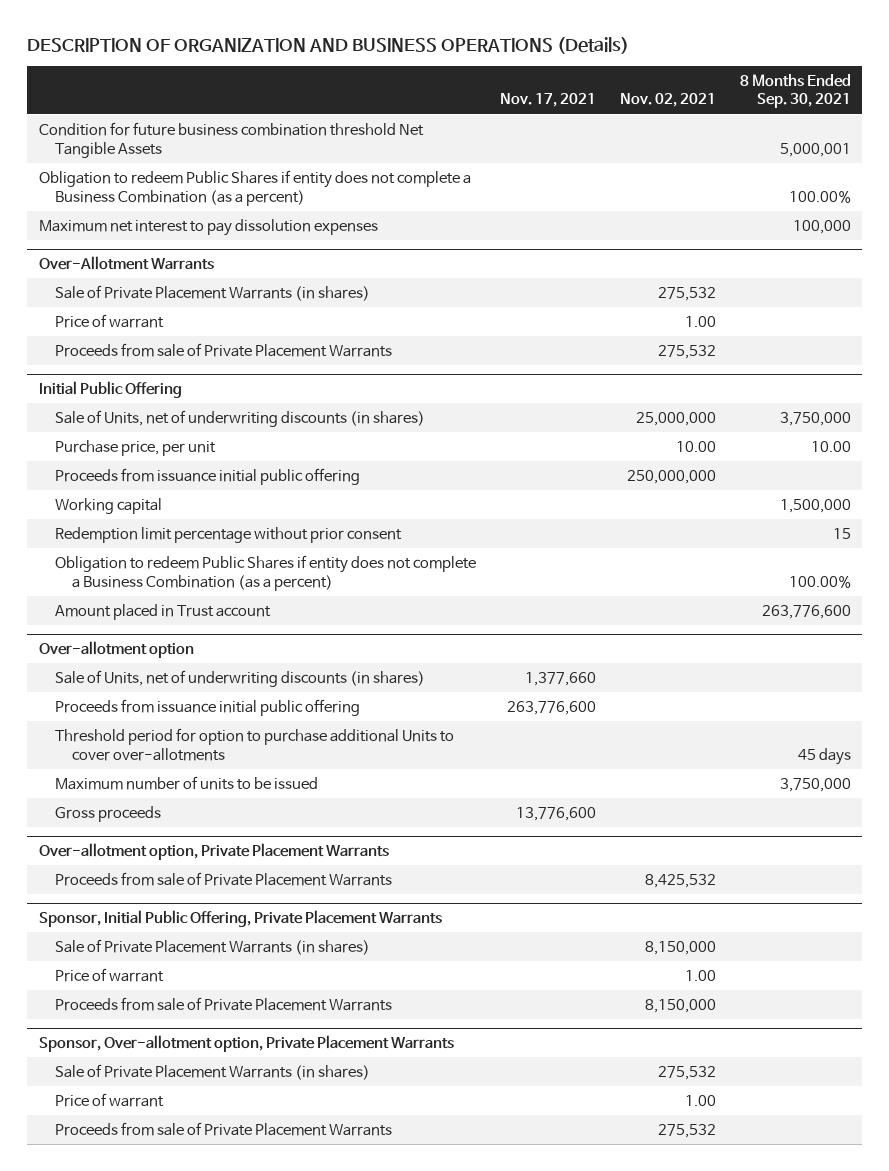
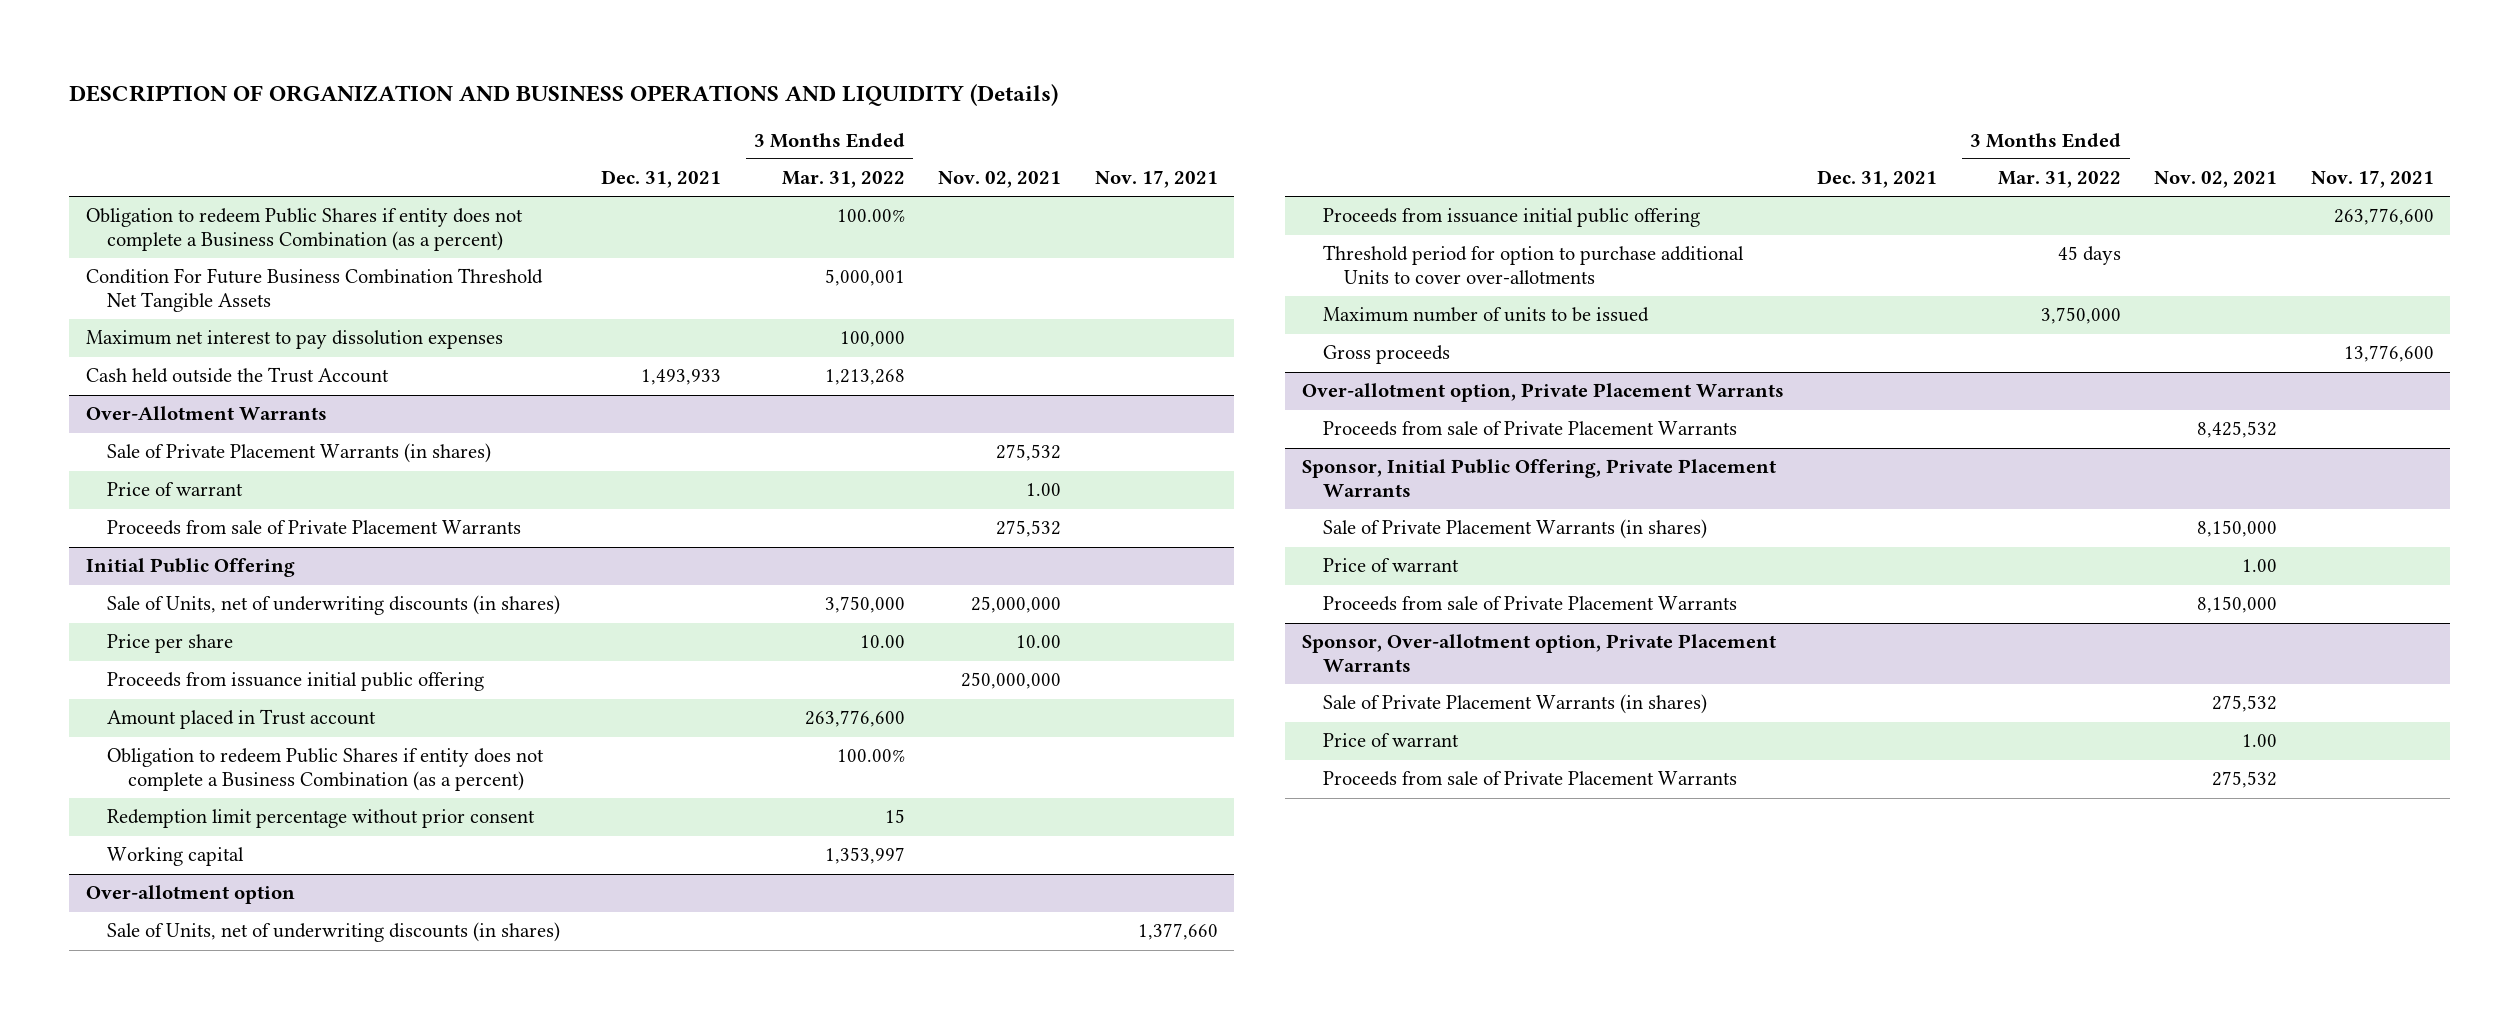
- DESCRIPTION OF ORGANIZATION AND BUSINESS OPERATIONS (Details)
+ DESCRIPTION OF ORGANIZATION AND BUSINESS OPERATIONS AND LIQUIDITY (Details)
- | Nov. 17, 2021 | Nov. 02, 2021 | 8 Months Ended Sep. 30, 2021
+ | Dec. 31, 2021 | 3 Months Ended Mar. 31, 2022 | Nov. 02, 2021 | Nov. 17, 2021
- Condition for future business combination threshold Net Tangible Assets | | | 5,000,001
+ Condition For Future Business Combination Threshold Net Tangible Assets | | 5,000,001 | |
+ Cash held outside the Trust Account | 1,493,933 | 1,213,268 | |
@ Initial Public Offering
- Purchase price, per unit | | 10.00 | 10.00
+ Price per share | | 10.00 | 10.00 |
moved down: Obligation to redeem Public Shares if entity does not complete a Business Combination (as a percent) | | 100.00% | |
moved down: Redemption limit percentage without prior consent | | 15 | |
moved down: Working capital | | 1,353,997 | |

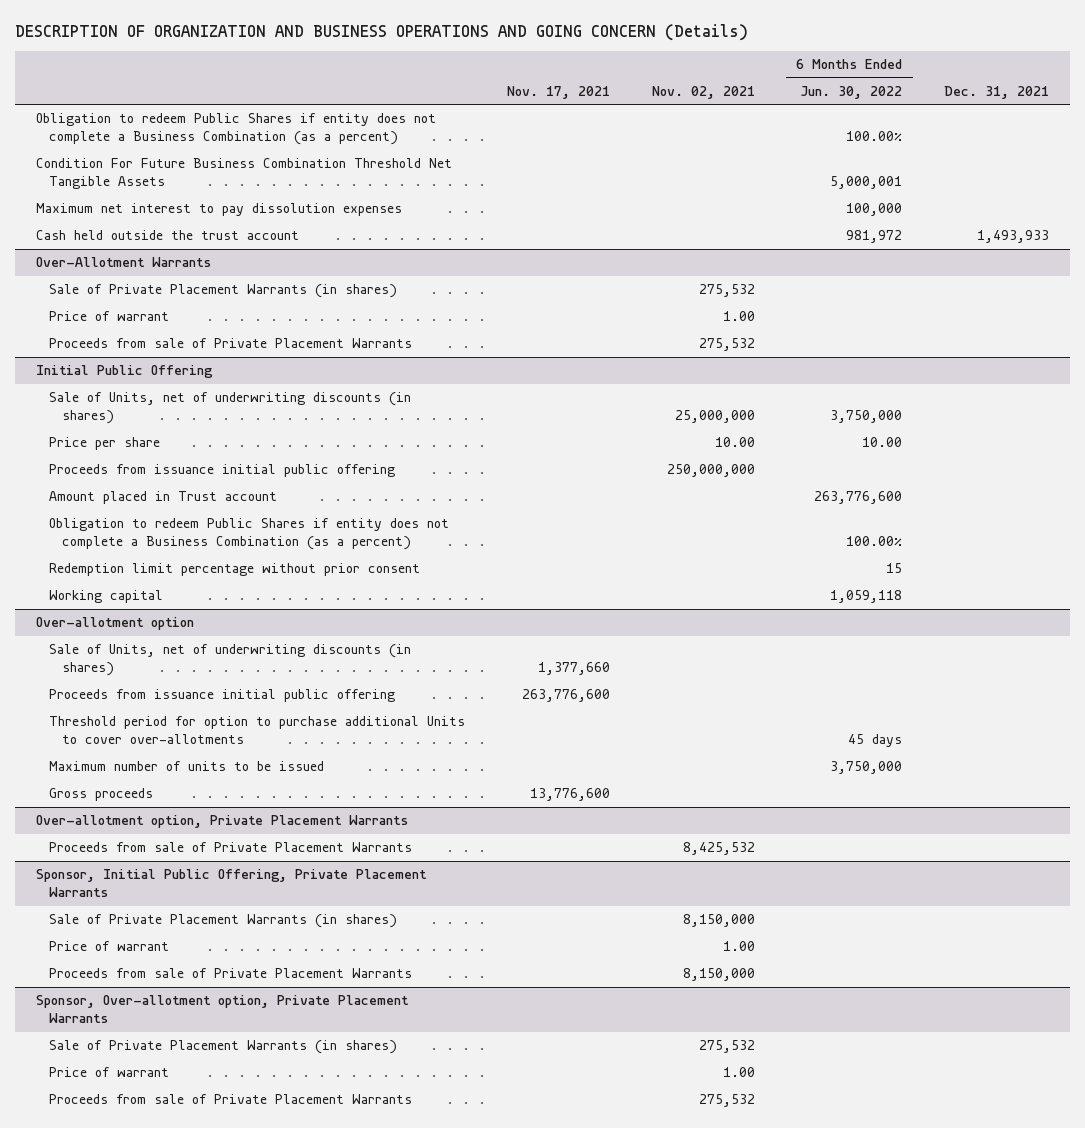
- DESCRIPTION OF ORGANIZATION AND BUSINESS OPERATIONS AND LIQUIDITY (Details)
+ DESCRIPTION OF ORGANIZATION AND BUSINESS OPERATIONS AND GOING CONCERN (Details)
- | Dec. 31, 2021 | 3 Months Ended Mar. 31, 2022 | Nov. 02, 2021 | Nov. 17, 2021
+ | Nov. 17, 2021 | Nov. 02, 2021 | 6 Months Ended Jun. 30, 2022 | Dec. 31, 2021
- Cash held outside the Trust Account | 1,493,933 | 1,213,268 | |
+ Cash held outside the trust account | | | 981,972 | 1,493,933

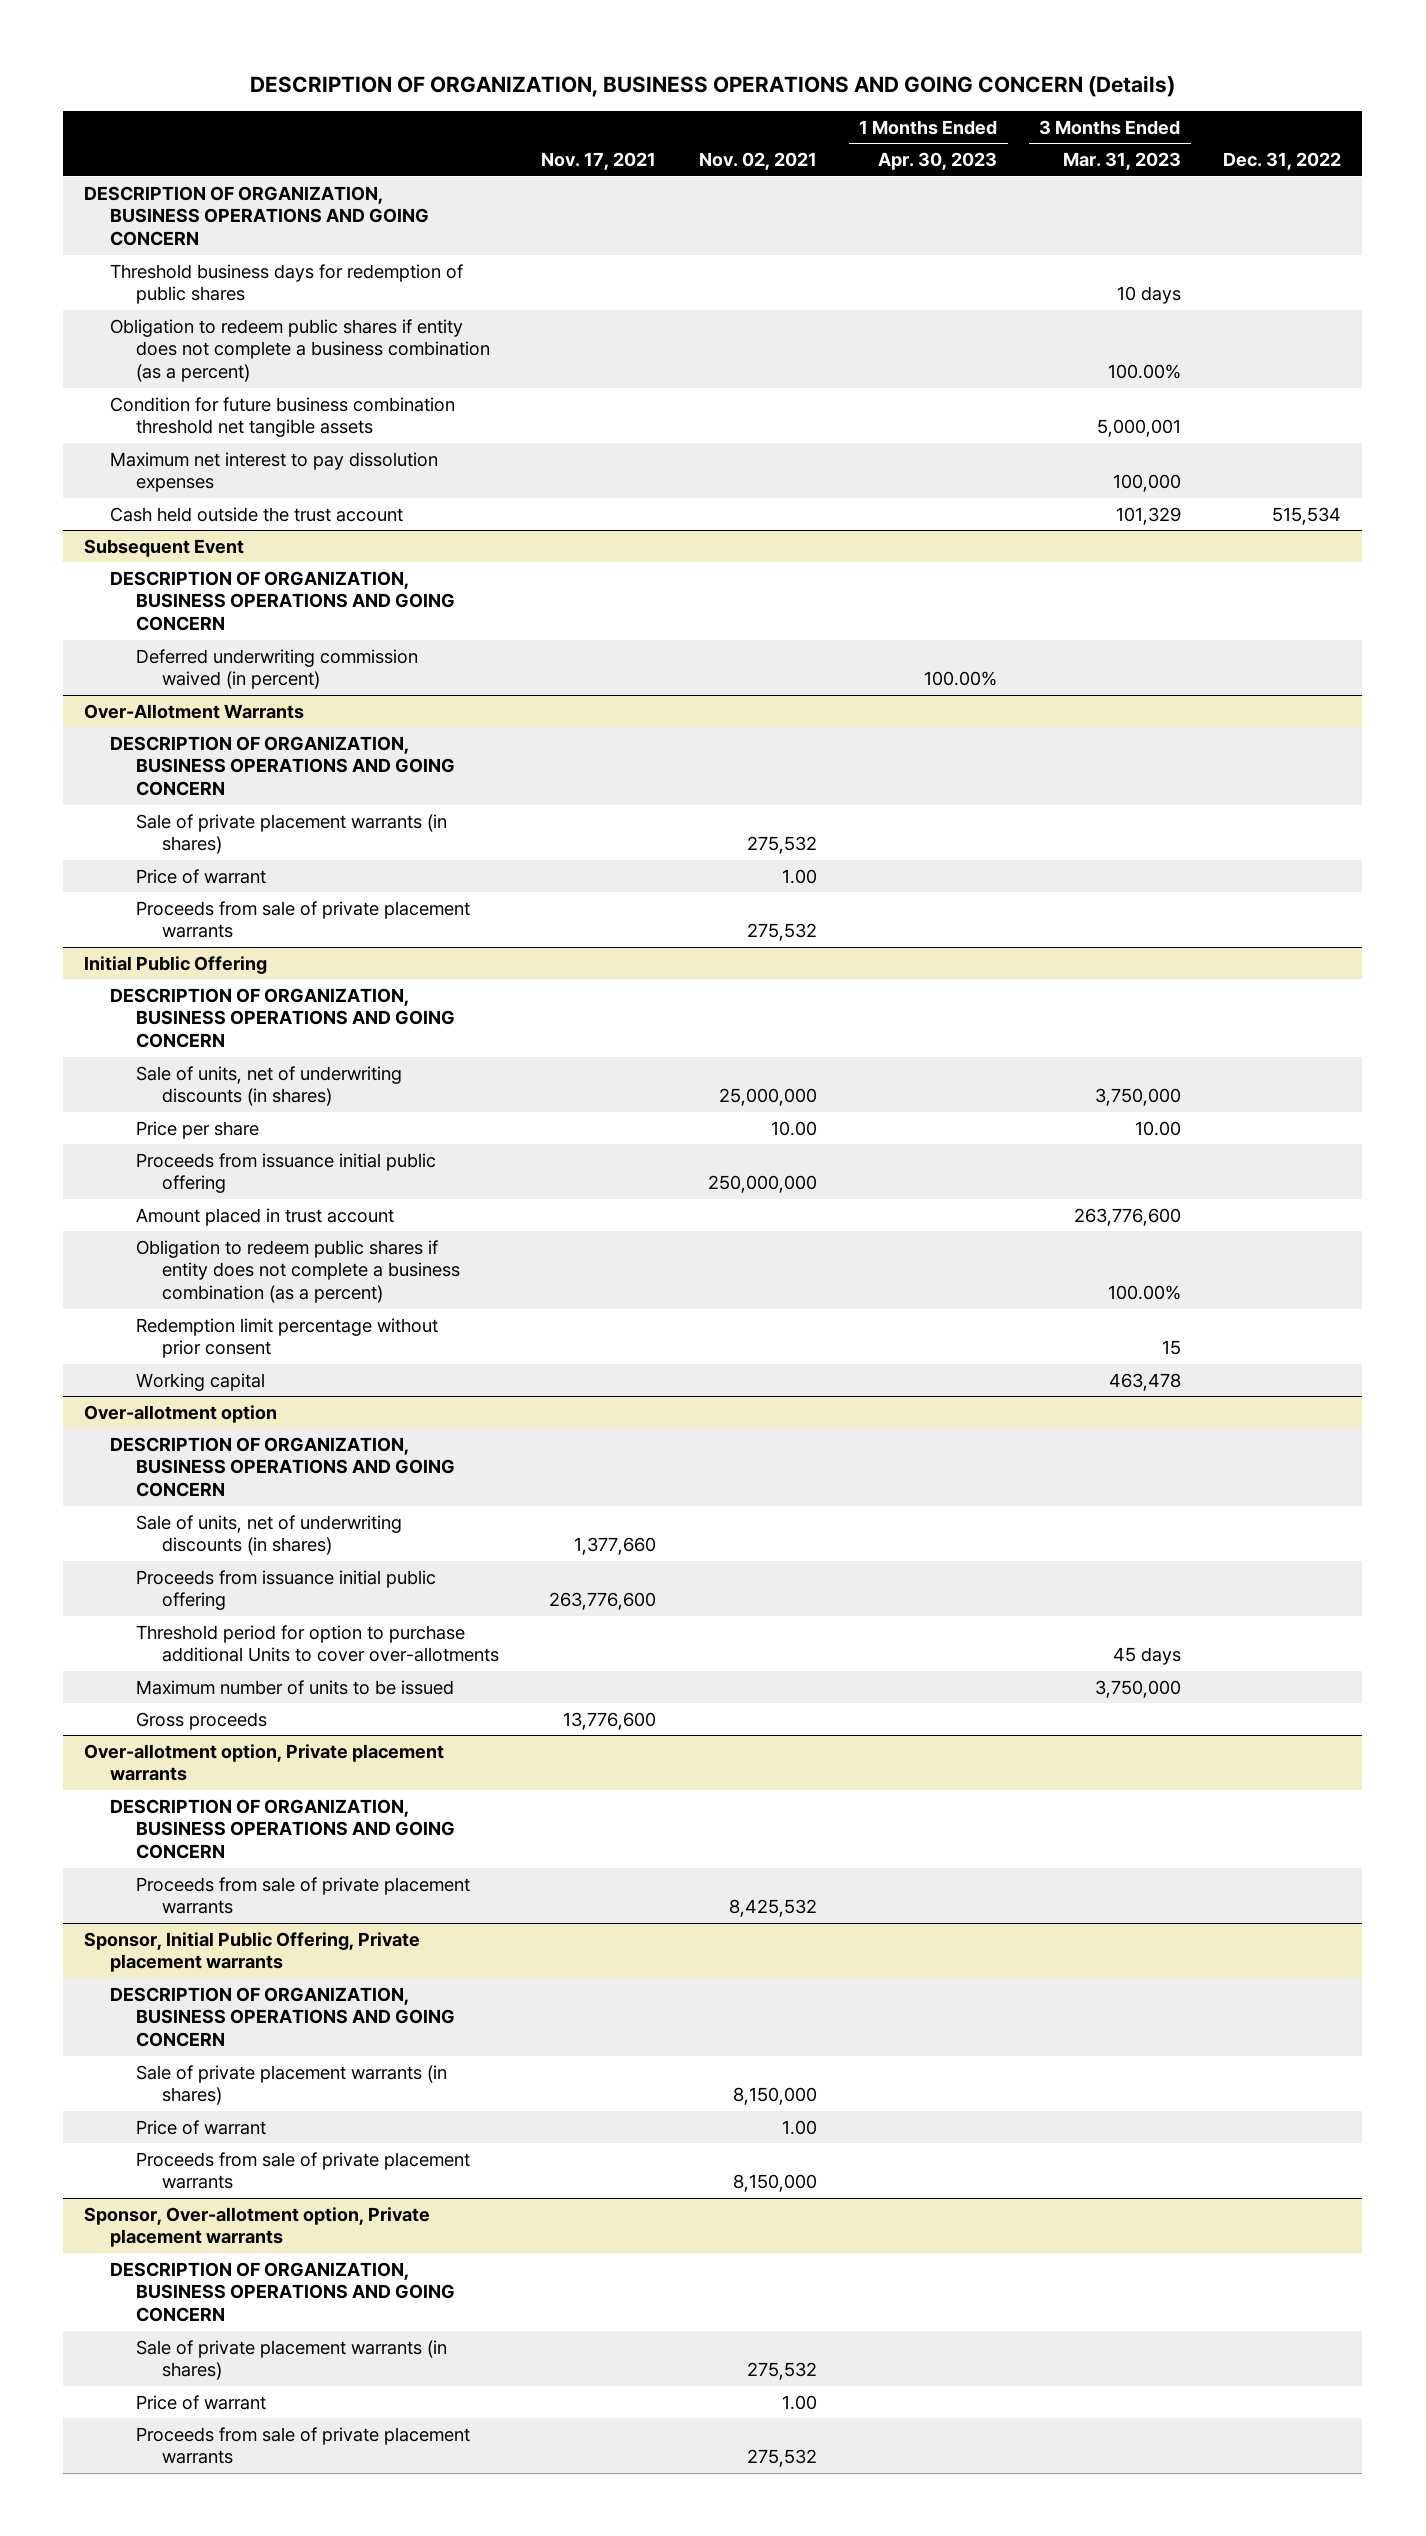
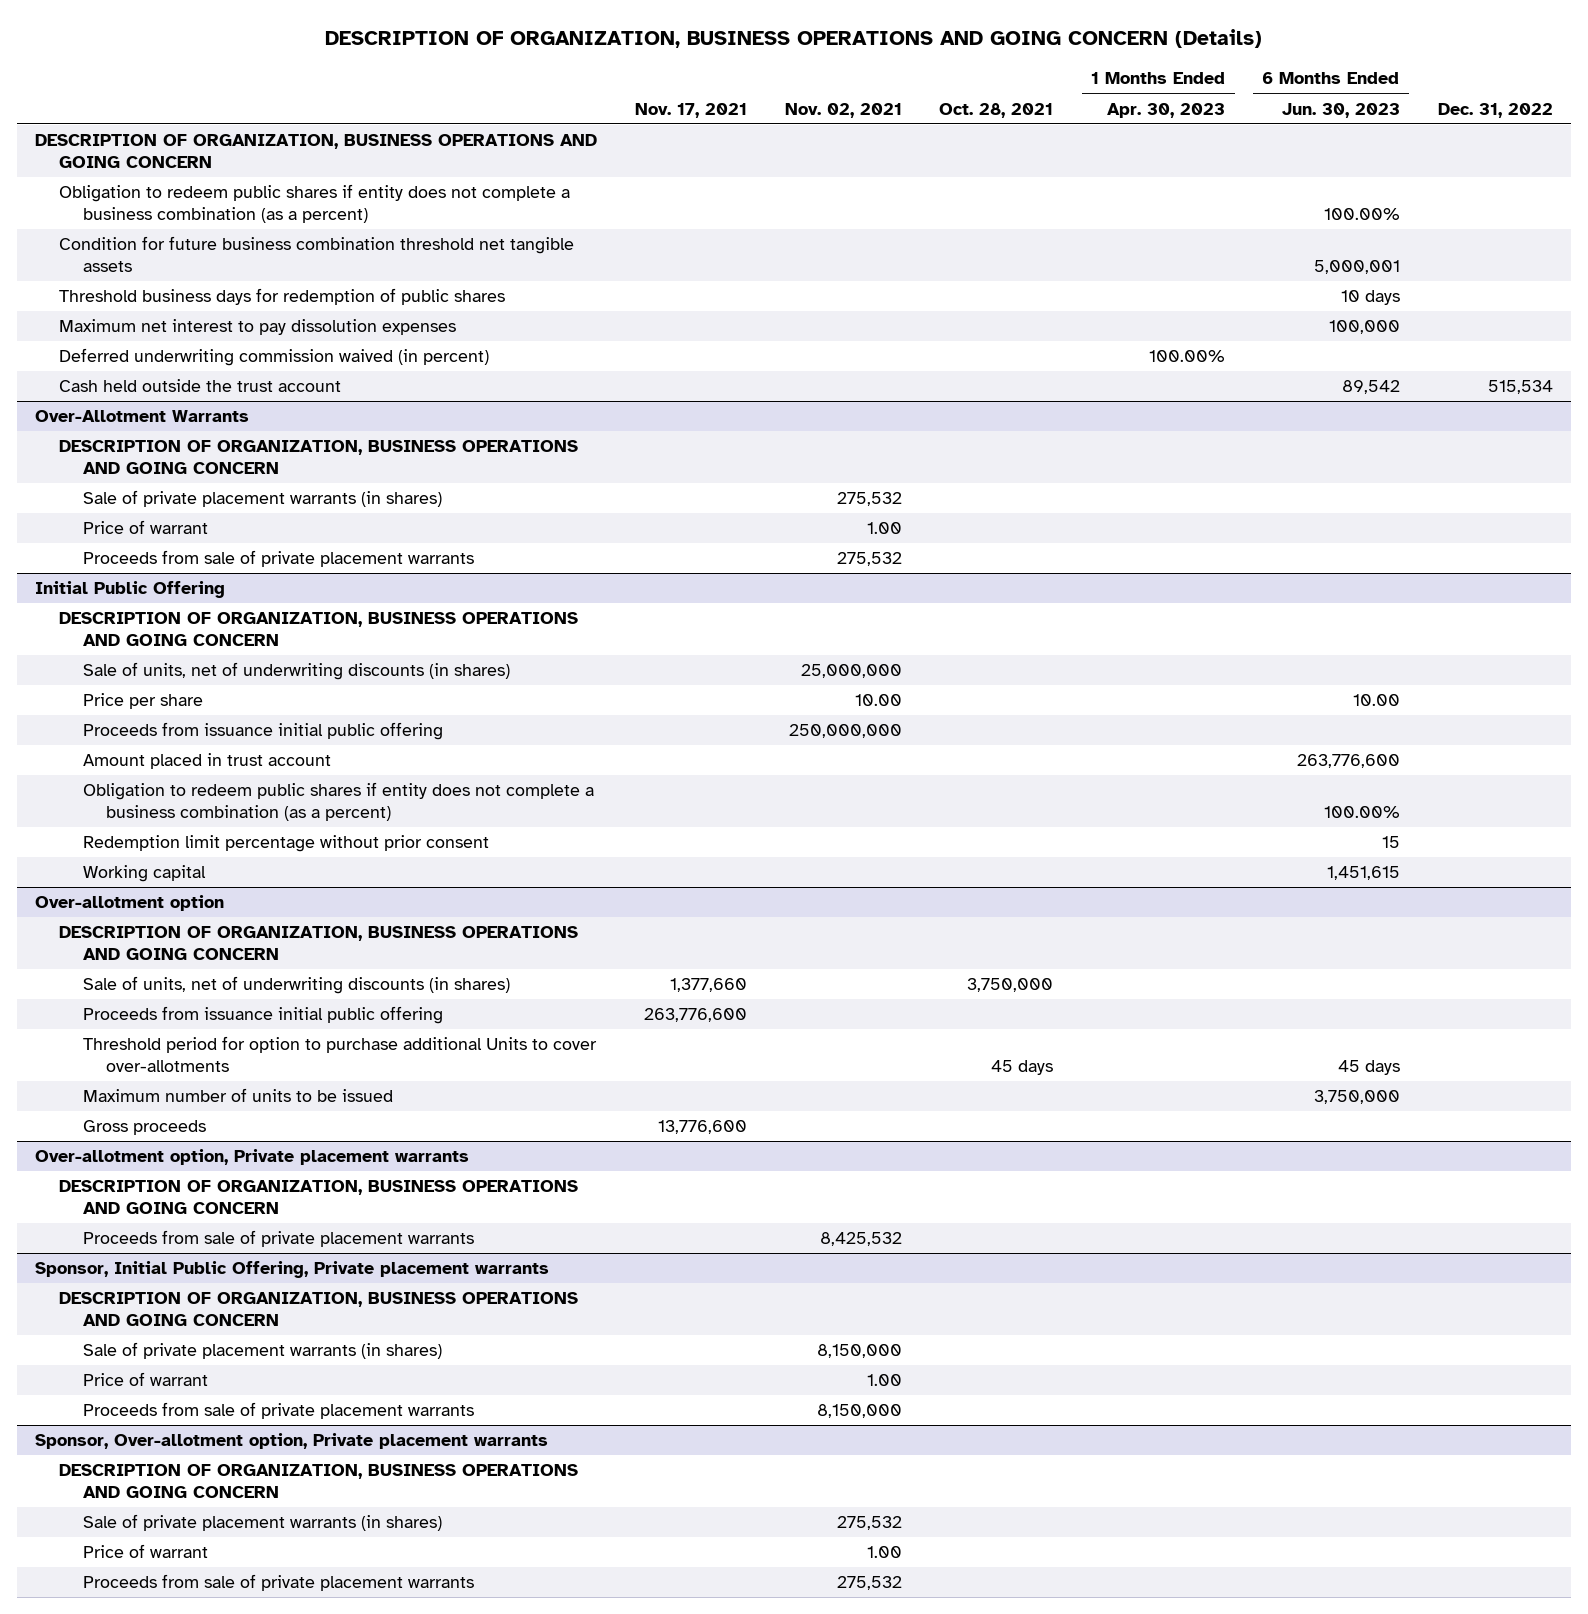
- | Nov. 17, 2021 | Nov. 02, 2021 | 1 Months Ended Apr. 30, 2023 | 3 Months Ended Mar. 31, 2023 | Dec. 31, 2022
+ | Nov. 17, 2021 | Nov. 02, 2021 | Oct. 28, 2021 | 1 Months Ended Apr. 30, 2023 | 6 Months Ended Jun. 30, 2023 | Dec. 31, 2022
moved down: Threshold business days for redemption of public shares | | | | | 10 days |
+ Deferred underwriting commission waived (in percent) | | | | 100.00% | |
- Subsequent Event
- DESCRIPTION OF ORGANIZATION, BUSINESS OPERATIONS AND GOING CONCERN
- Deferred underwriting commission waived (in percent) | | | 100.00% | |

